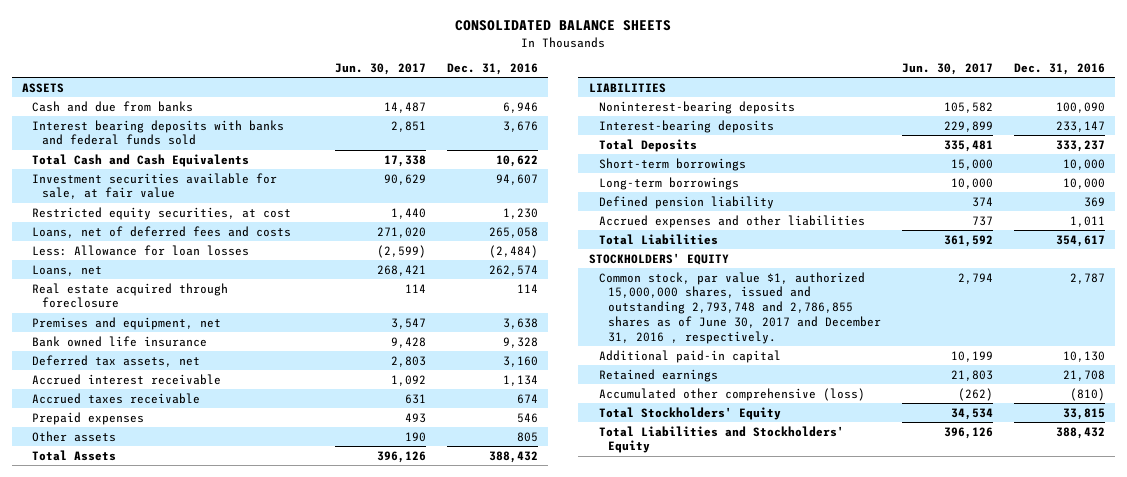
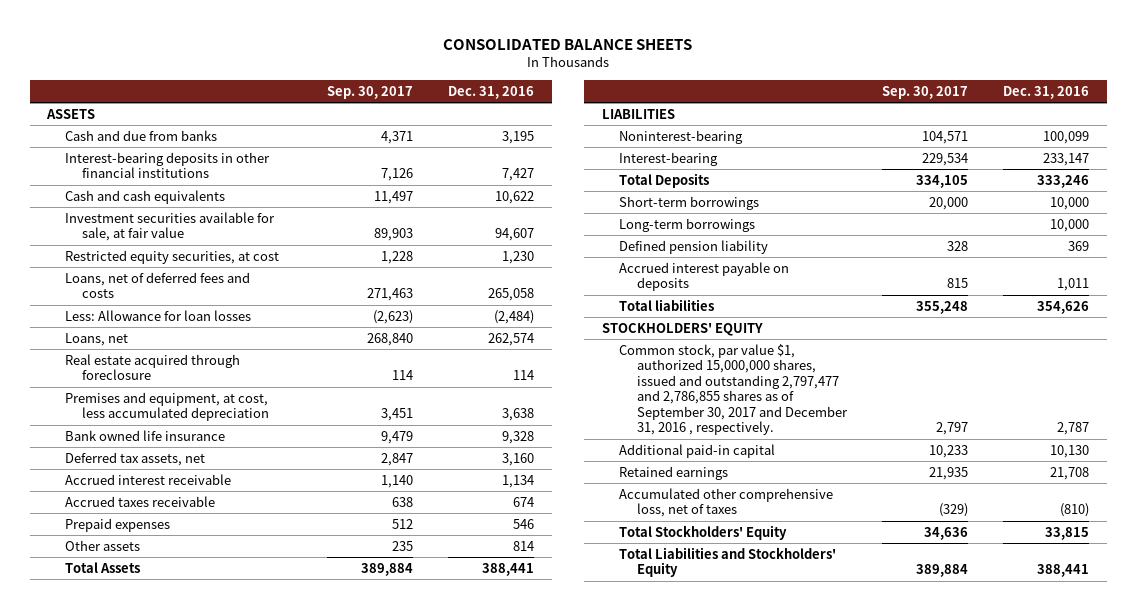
- | Jun. 30, 2017 | Dec. 31, 2016
+ | Sep. 30, 2017 | Dec. 31, 2016
- Cash and due from banks | 14,487 | 6,946
- Interest bearing deposits with banks and federal funds sold | 2,851 | 3,676
- Total Cash and Cash Equivalents | 17,338 | 10,622
+ Cash and due from banks | 4,371 | 3,195
+ Interest-bearing deposits in other financial institutions | 7,126 | 7,427
+ Cash and cash equivalents | 11,497 | 10,622
- Premises and equipment, net | 3,547 | 3,638
+ Premises and equipment, at cost, less accumulated depreciation | 3,451 | 3,638
- Other assets | 190 | 805
- Total Assets | 396,126 | 388,432
+ Other assets | 235 | 814
+ Total Assets | 389,884 | 388,441
- Noninterest-bearing deposits | 105,582 | 100,090
- Interest-bearing deposits | 229,899 | 233,147
- Total Deposits | 335,481 | 333,237
+ Noninterest-bearing | 104,571 | 100,099
+ Interest-bearing | 229,534 | 233,147
+ Total Deposits | 334,105 | 333,246
- Accrued expenses and other liabilities | 737 | 1,011
- Total Liabilities | 361,592 | 354,617
+ Accrued interest payable on deposits | 815 | 1,011
+ Total liabilities | 355,248 | 354,626
- Common stock, par value $1, authorized 15,000,000 shares, issued and outstanding 2,793,748 and 2,786,855 shares as of June 30, 2017 and December 31, 2016 , respectively. | 2,794 | 2,787
+ Common stock, par value $1, authorized 15,000,000 shares, issued and outstanding 2,797,477 and 2,786,855 shares as of September 30, 2017 and December 31, 2016 , respectively. | 2,797 | 2,787
- Accumulated other comprehensive (loss) | (262) | (810)
+ Accumulated other comprehensive loss, net of taxes | (329) | (810)
- Total Liabilities and Stockholders' Equity | 396,126 | 388,432
+ Total Liabilities and Stockholders' Equity | 389,884 | 388,441

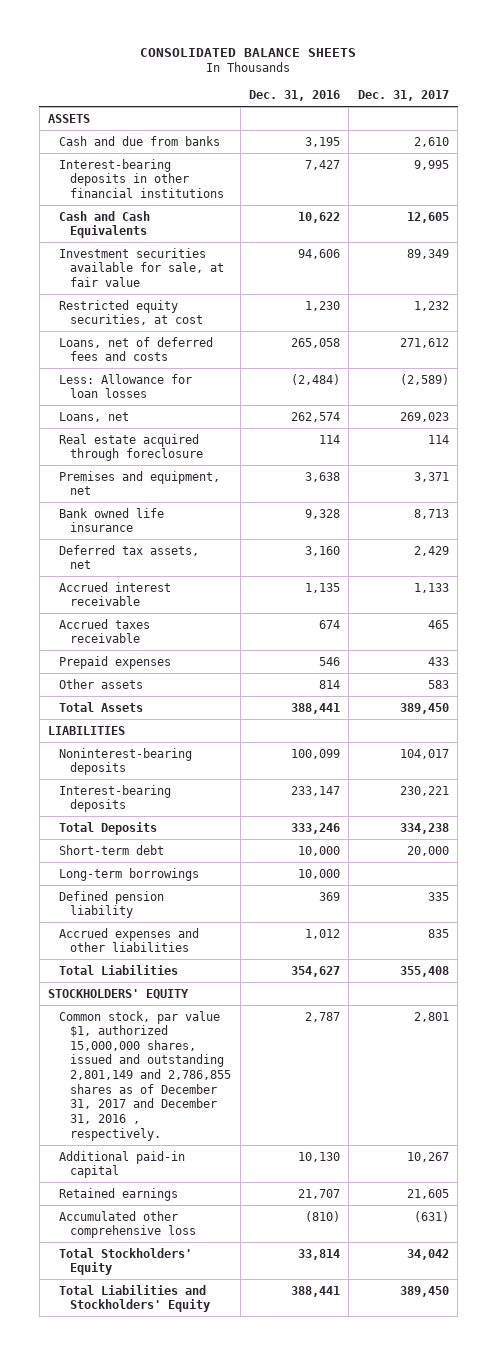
- | Sep. 30, 2017 | Dec. 31, 2016
+ | Dec. 31, 2016 | Dec. 31, 2017
- Cash and cash equivalents | 11,497 | 10,622
- Investment securities available for sale, at fair value | 89,903 | 94,607
+ Cash and Cash Equivalents | 10,622 | 12,605
+ Investment securities available for sale, at fair value | 94,606 | 89,349
- Premises and equipment, at cost, less accumulated depreciation | 3,451 | 3,638
+ Premises and equipment, net | 3,638 | 3,371
- Accrued interest receivable | 1,140 | 1,134
+ Accrued interest receivable | 1,135 | 1,133
- Noninterest-bearing | 104,571 | 100,099
- Interest-bearing | 229,534 | 233,147
+ Noninterest-bearing deposits | 100,099 | 104,017
+ Interest-bearing deposits | 233,147 | 230,221
- Short-term borrowings | 20,000 | 10,000
+ Short-term debt | 10,000 | 20,000
- Accrued interest payable on deposits | 815 | 1,011
- Total liabilities | 355,248 | 354,626
+ Accrued expenses and other liabilities | 1,012 | 835
+ Total Liabilities | 354,627 | 355,408
- Common stock, par value $1, authorized 15,000,000 shares, issued and outstanding 2,797,477 and 2,786,855 shares as of September 30, 2017 and December 31, 2016 , respectively. | 2,797 | 2,787
+ Common stock, par value $1, authorized 15,000,000 shares, issued and outstanding 2,801,149 and 2,786,855 shares as of December 31, 2017 and December 31, 2016 , respectively. | 2,787 | 2,801
- Retained earnings | 21,935 | 21,708
- Accumulated other comprehensive loss, net of taxes | (329) | (810)
- Total Stockholders' Equity | 34,636 | 33,815
+ Retained earnings | 21,707 | 21,605
+ Accumulated other comprehensive loss | (810) | (631)
+ Total Stockholders' Equity | 33,814 | 34,042

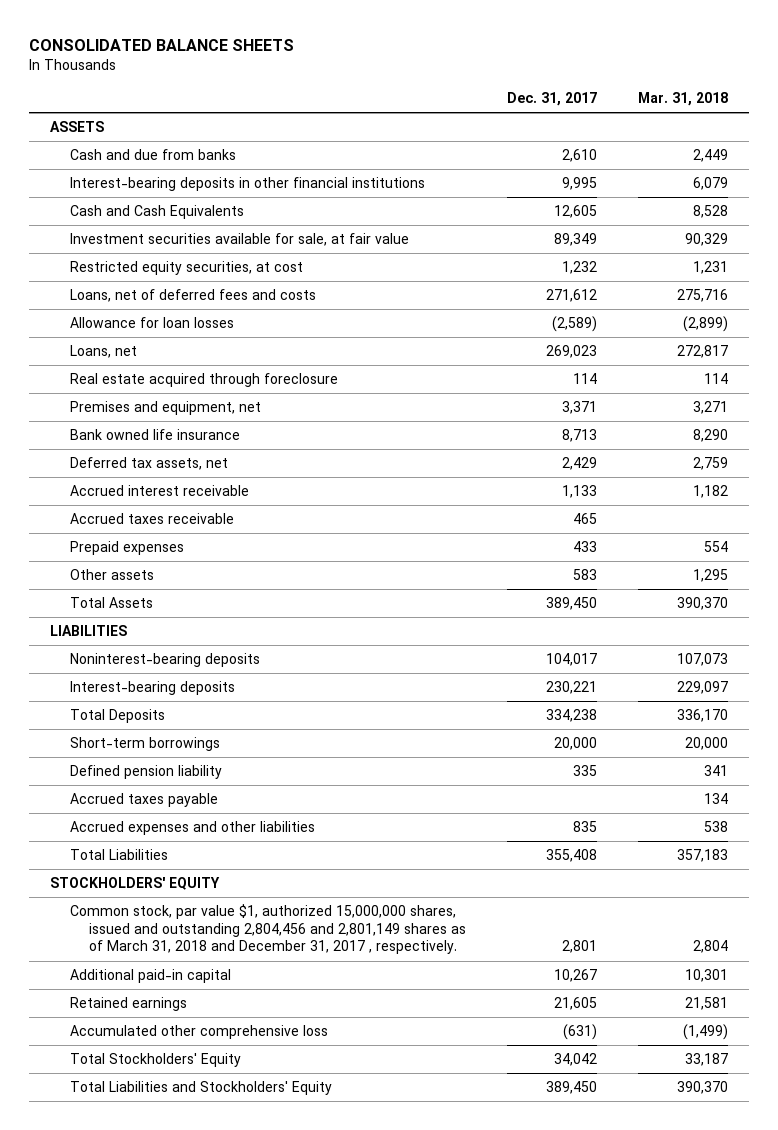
- | Dec. 31, 2016 | Dec. 31, 2017
+ | Dec. 31, 2017 | Mar. 31, 2018
- Less: Allowance for loan losses | (2,484) | (2,589)
+ Allowance for loan losses | (2,589) | (2,899)
- Short-term debt | 10,000 | 20,000
- Long-term borrowings | 10,000 |
+ Short-term borrowings | 20,000 | 20,000
+ Accrued taxes payable | | 134
- Common stock, par value $1, authorized 15,000,000 shares, issued and outstanding 2,801,149 and 2,786,855 shares as of December 31, 2017 and December 31, 2016 , respectively. | 2,787 | 2,801
+ Common stock, par value $1, authorized 15,000,000 shares, issued and outstanding 2,804,456 and 2,801,149 shares as of March 31, 2018 and December 31, 2017 , respectively. | 2,801 | 2,804

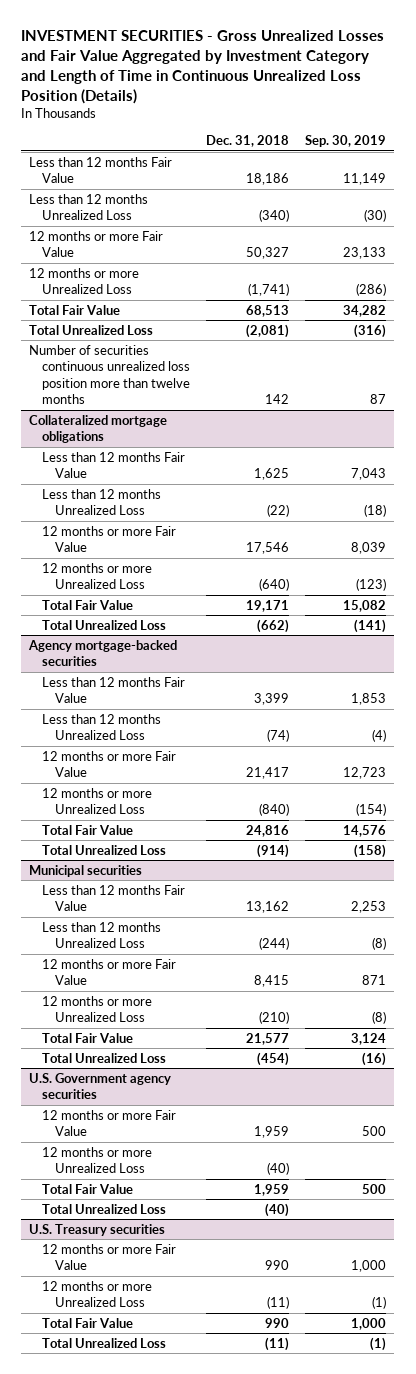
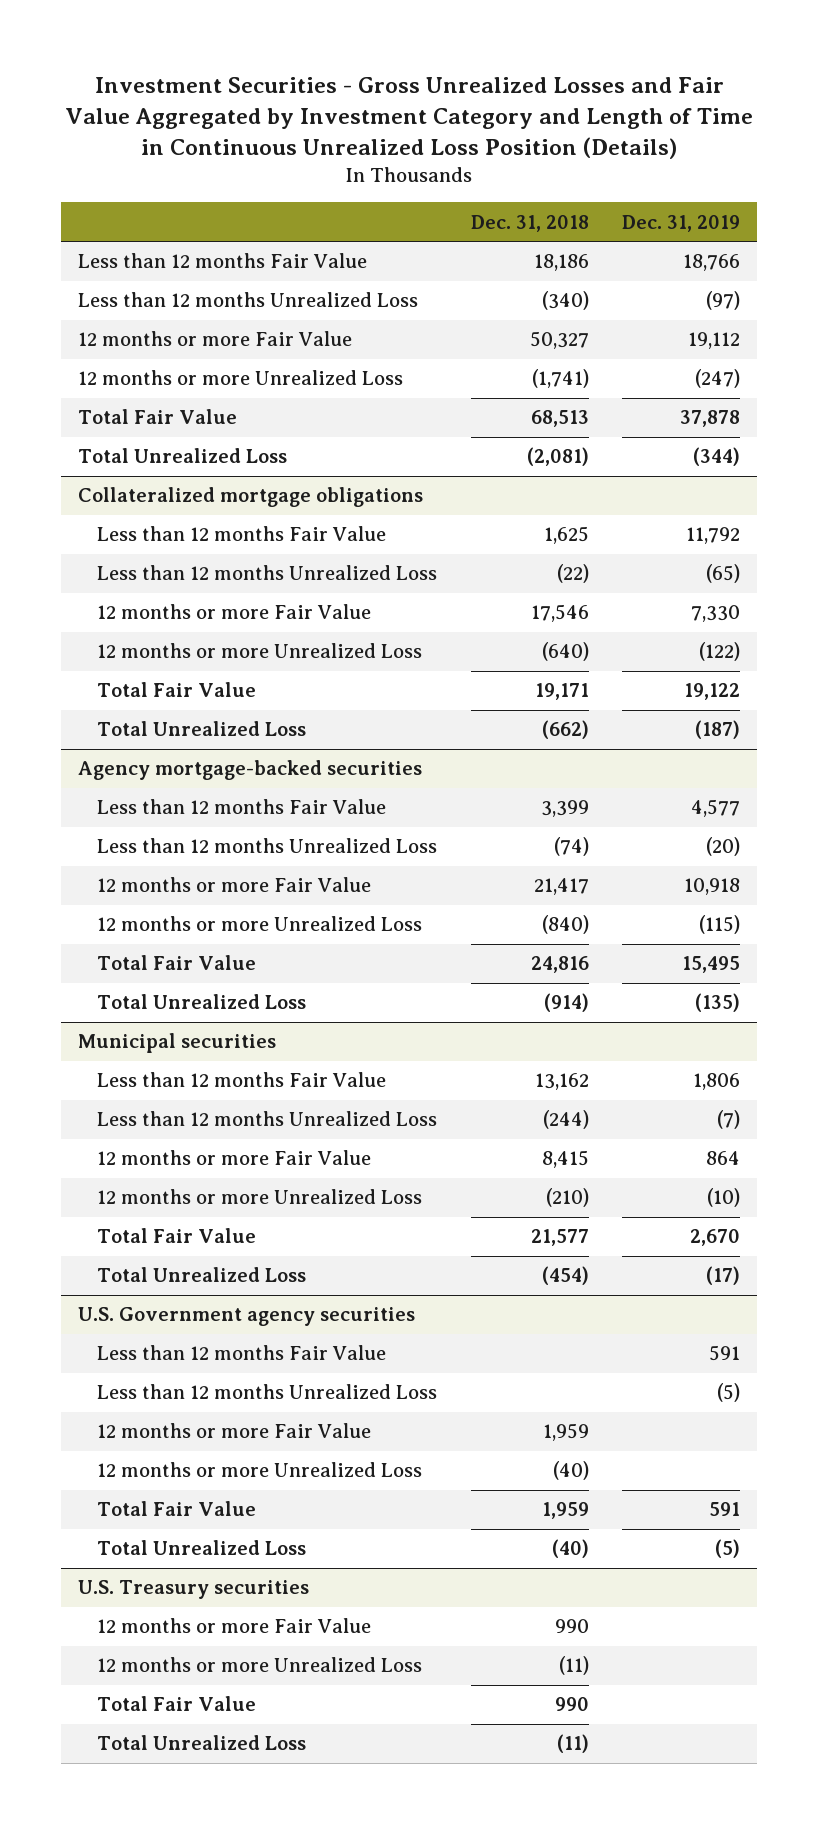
- INVESTMENT SECURITIES - Gross Unrealized Losses and Fair Value Aggregated by Investment Category and Length of Time in Continuous Unrealized Loss Position (Details)
+ Investment Securities - Gross Unrealized Losses and Fair Value Aggregated by Investment Category and Length of Time in Continuous Unrealized Loss Position (Details)
- | Dec. 31, 2018 | Sep. 30, 2019
+ | Dec. 31, 2018 | Dec. 31, 2019
- Number of securities continuous unrealized loss position more than twelve months | 142 | 87
@ U.S. Government agency securities
+ Less than 12 months Fair Value | | 591
+ Less than 12 months Unrealized Loss | | (5)

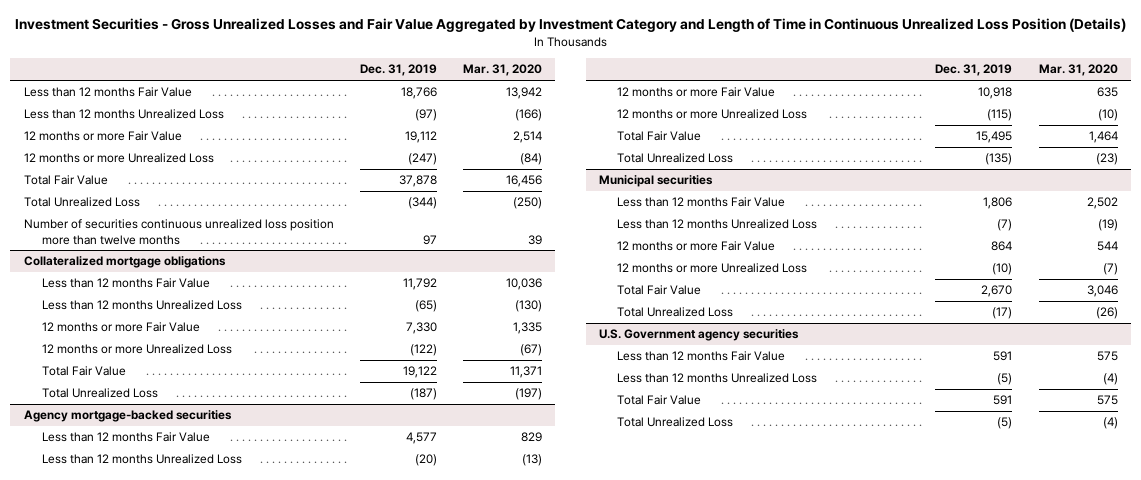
- | Dec. 31, 2018 | Dec. 31, 2019
+ | Dec. 31, 2019 | Mar. 31, 2020
+ Number of securities continuous unrealized loss position more than twelve months | 97 | 39
@ U.S. Government agency securities
- 12 months or more Fair Value | 1,959 |
- 12 months or more Unrealized Loss | (40) |
- U.S. Treasury securities
- 12 months or more Fair Value | 990 |
- 12 months or more Unrealized Loss | (11) |
- Total Fair Value | 990 |
- Total Unrealized Loss | (11) |

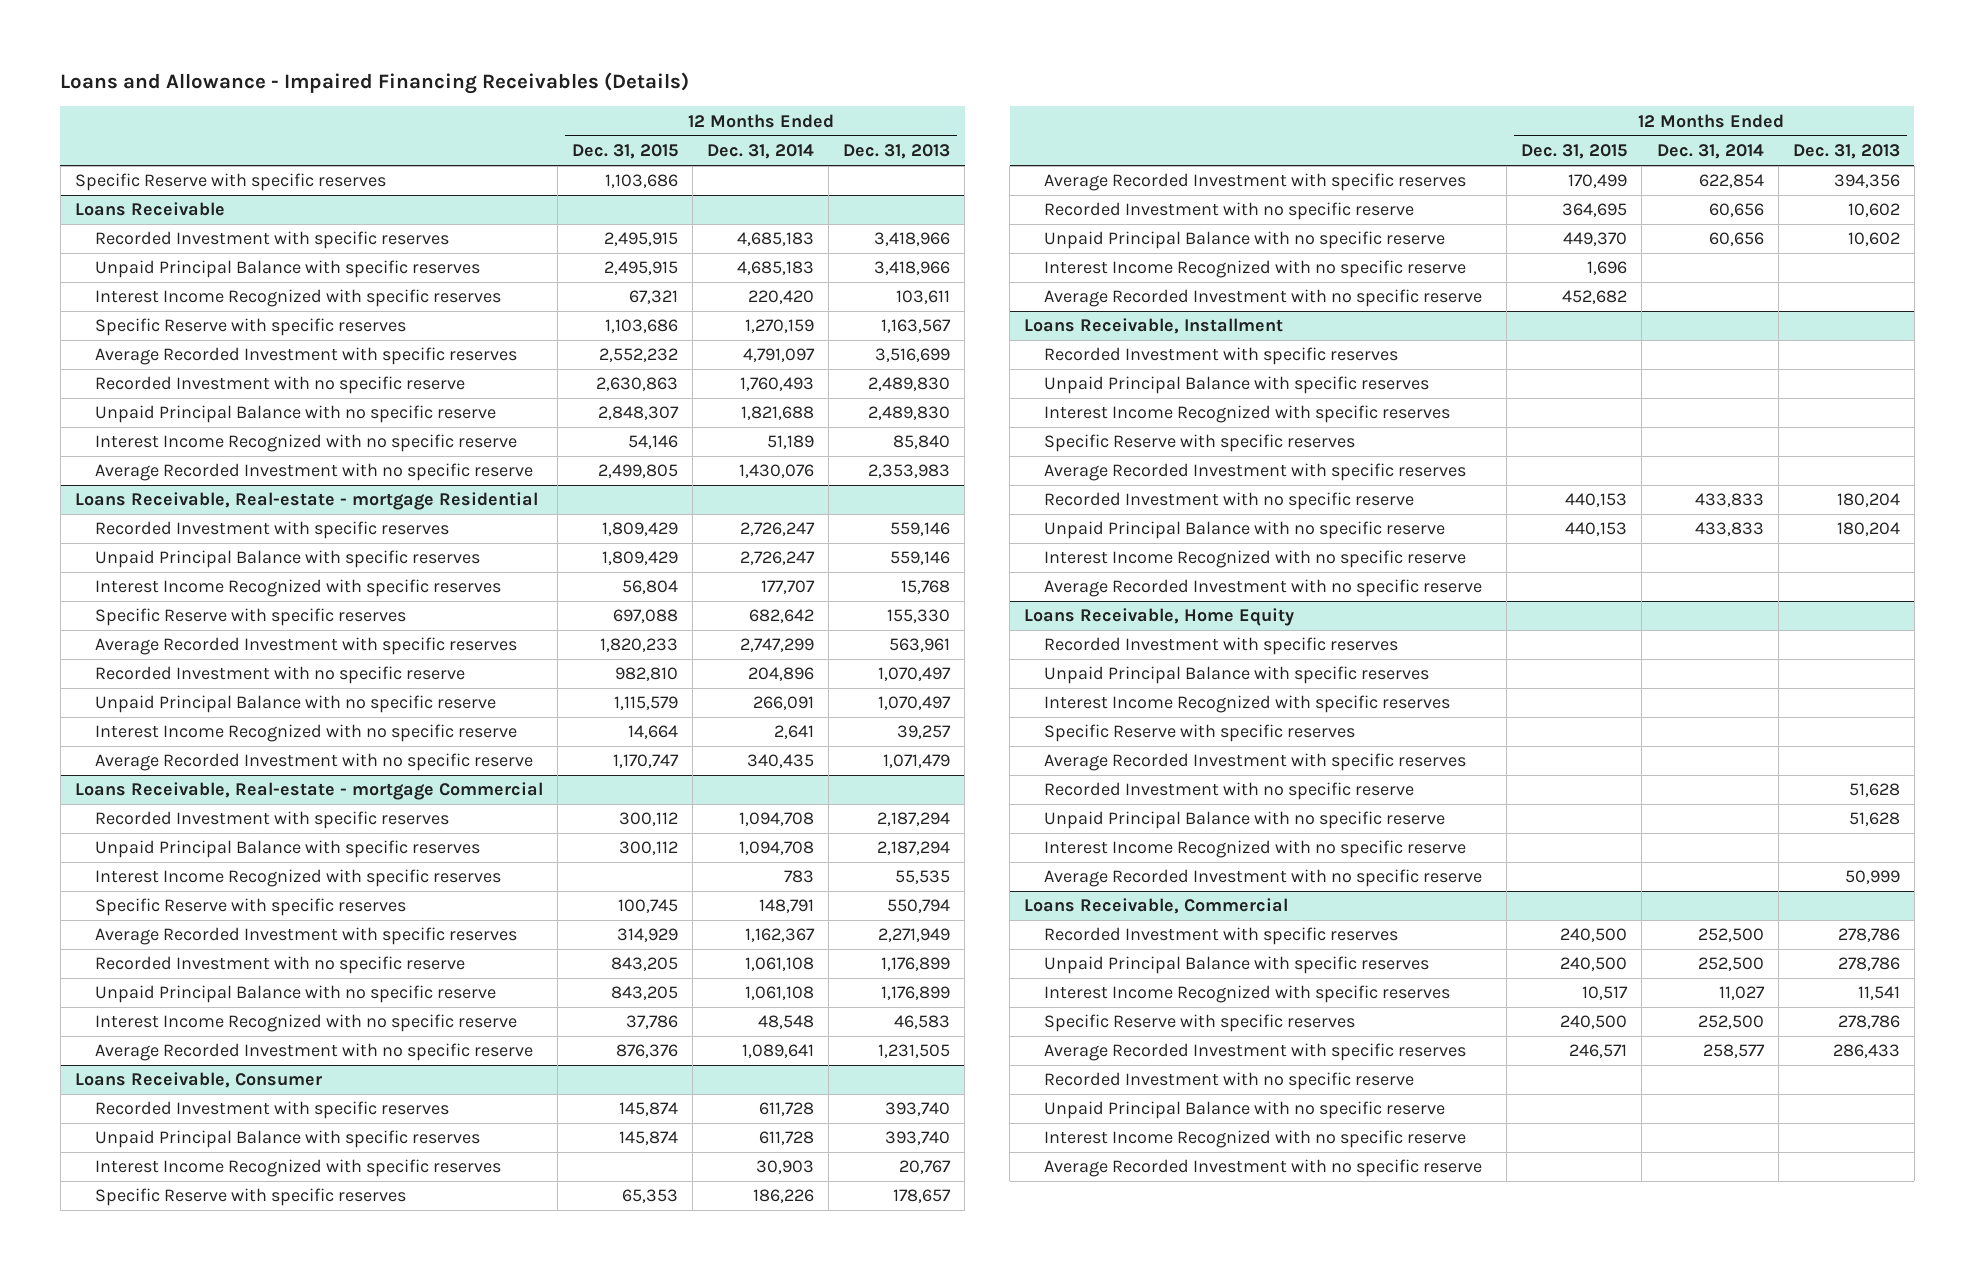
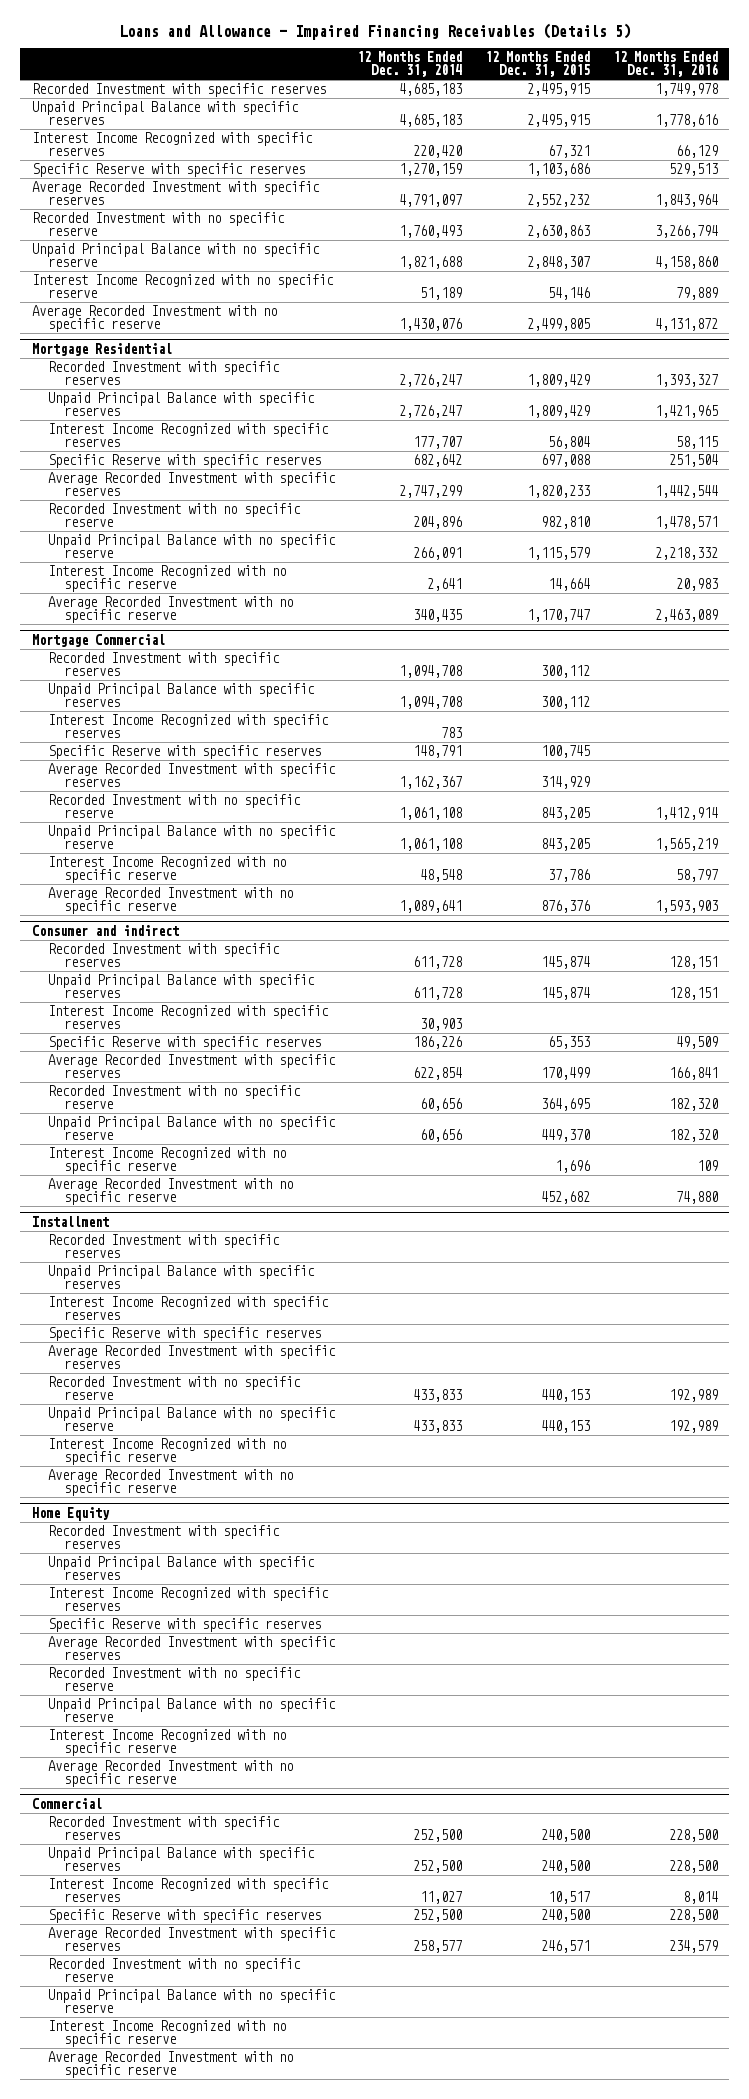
- Loans and Allowance - Impaired Financing Receivables (Details)
+ Loans and Allowance - Impaired Financing Receivables (Details 5)
- | 12 Months Ended Dec. 31, 2015 | 12 Months Ended Dec. 31, 2014 | 12 Months Ended Dec. 31, 2013
+ | 12 Months Ended Dec. 31, 2014 | 12 Months Ended Dec. 31, 2015 | 12 Months Ended Dec. 31, 2016
- Specific Reserve with specific reserves | 1,103,686 | |
- Loans Receivable
- Loans Receivable, Real-estate - mortgage Residential
+ Mortgage Residential
- Loans Receivable, Real-estate - mortgage Commercial
+ Mortgage Commercial
- Loans Receivable, Consumer
+ Consumer and indirect
- Loans Receivable, Installment
+ Installment
- Loans Receivable, Home Equity
+ Home Equity
- Loans Receivable, Commercial
+ Commercial

